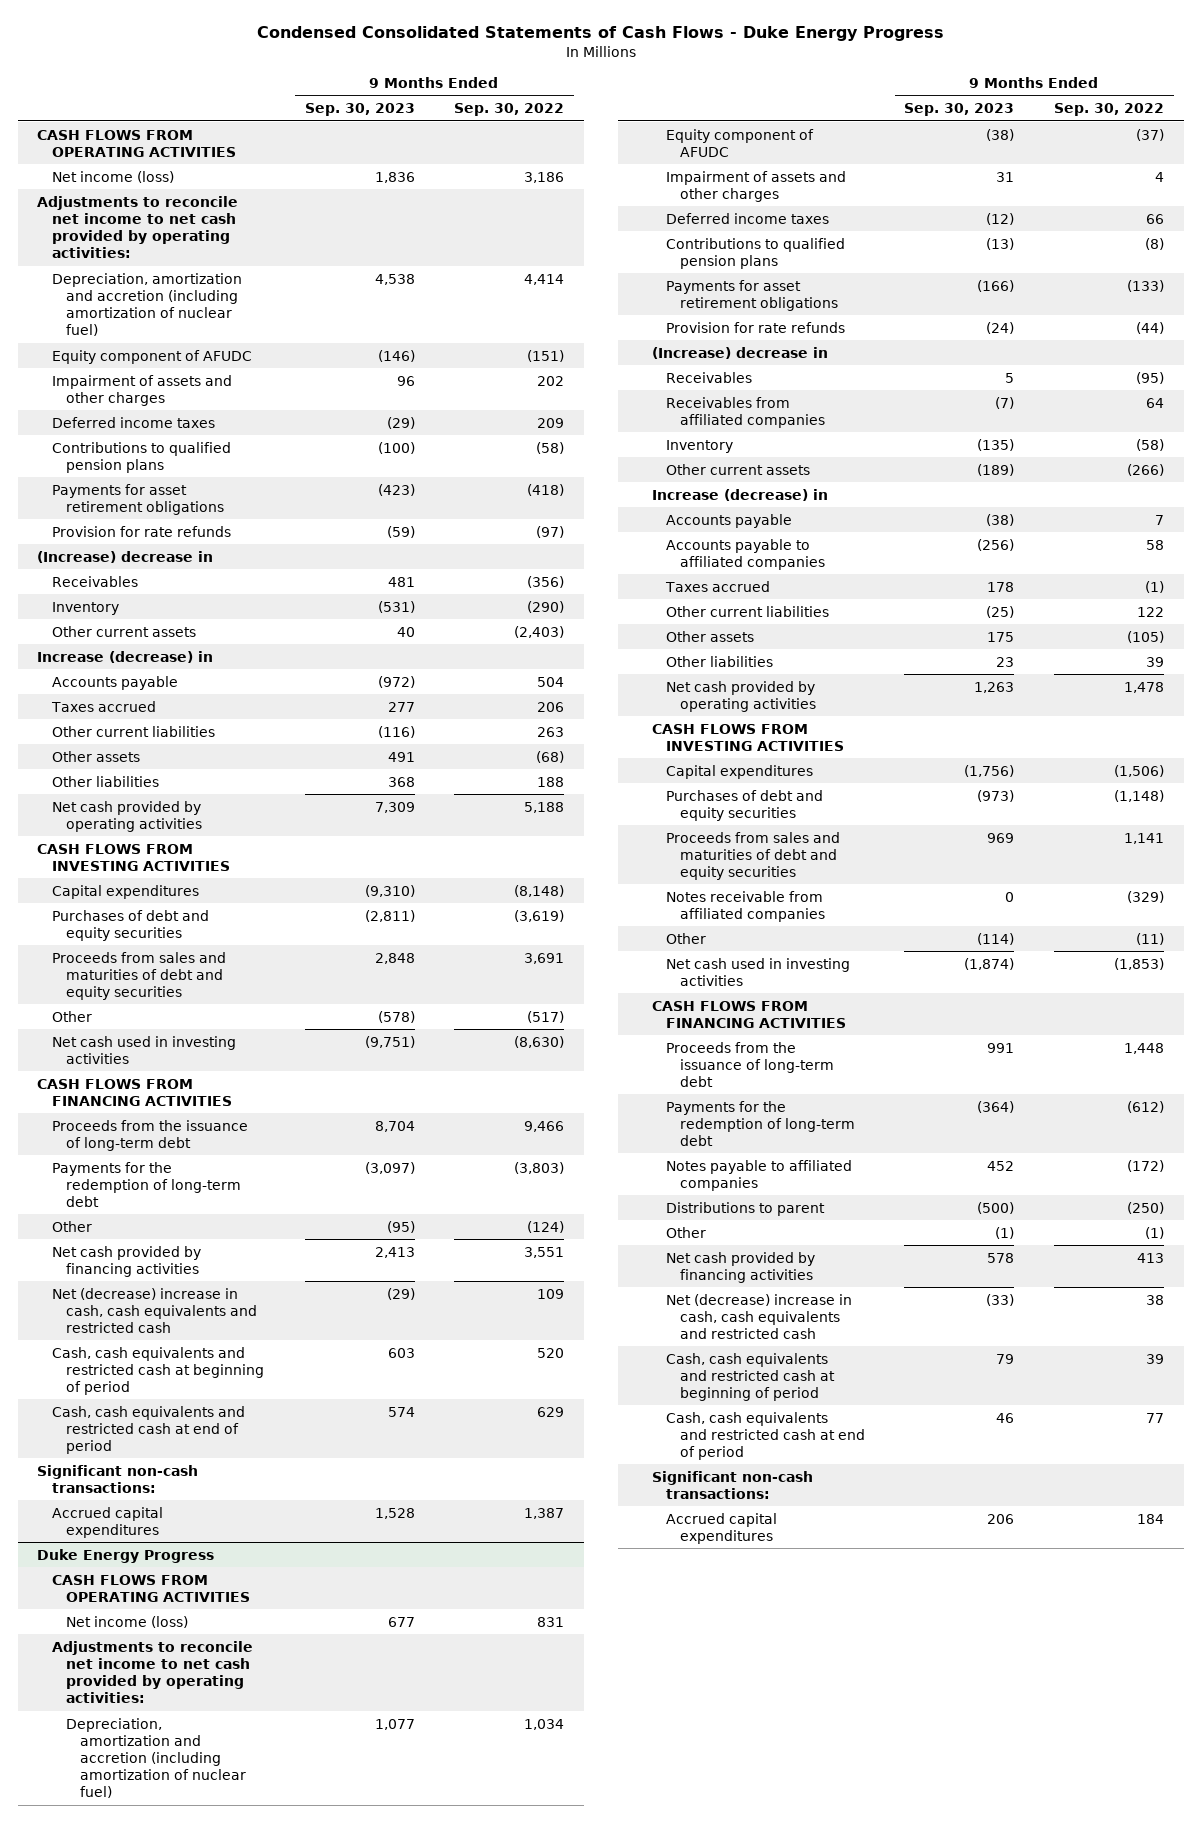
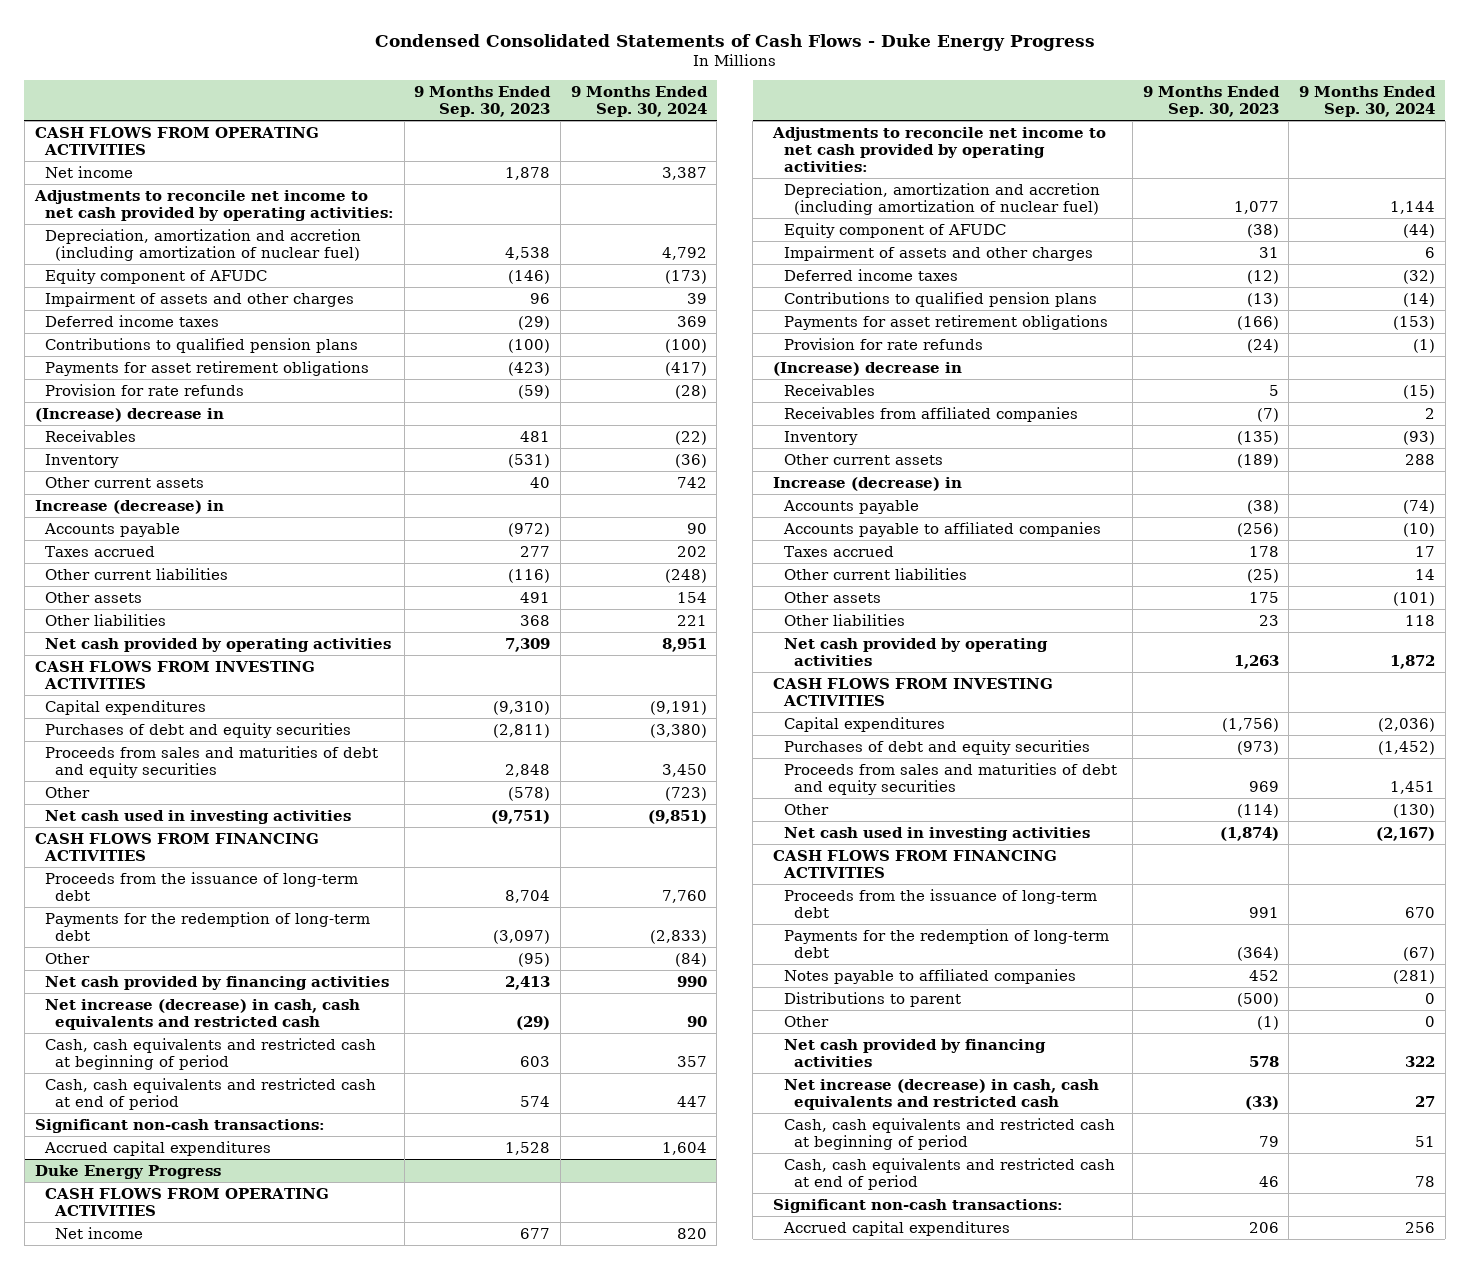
- | 9 Months Ended Sep. 30, 2023 | 9 Months Ended Sep. 30, 2022
+ | 9 Months Ended Sep. 30, 2023 | 9 Months Ended Sep. 30, 2024
- Net income (loss) | 1,836 | 3,186
+ Net income | 1,878 | 3,387
- Net (decrease) increase in cash, cash equivalents and restricted cash | (29) | 109
+ Net increase (decrease) in cash, cash equivalents and restricted cash | (29) | 90
@ Duke Energy Progress
- Net income (loss) | 677 | 831
+ Net income | 677 | 820
- Notes receivable from affiliated companies | 0 | (329)
- Net (decrease) increase in cash, cash equivalents and restricted cash | (33) | 38
+ Net increase (decrease) in cash, cash equivalents and restricted cash | (33) | 27

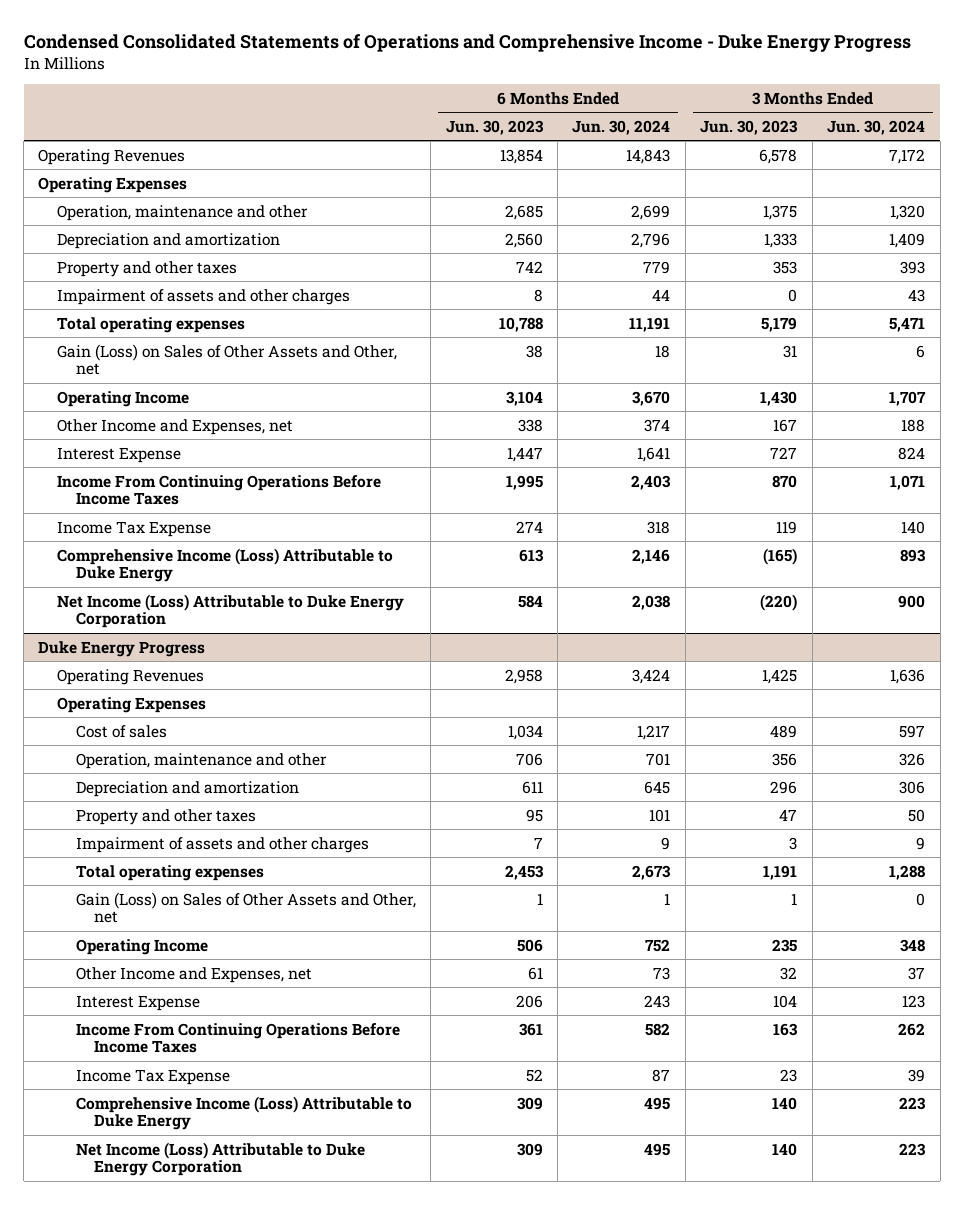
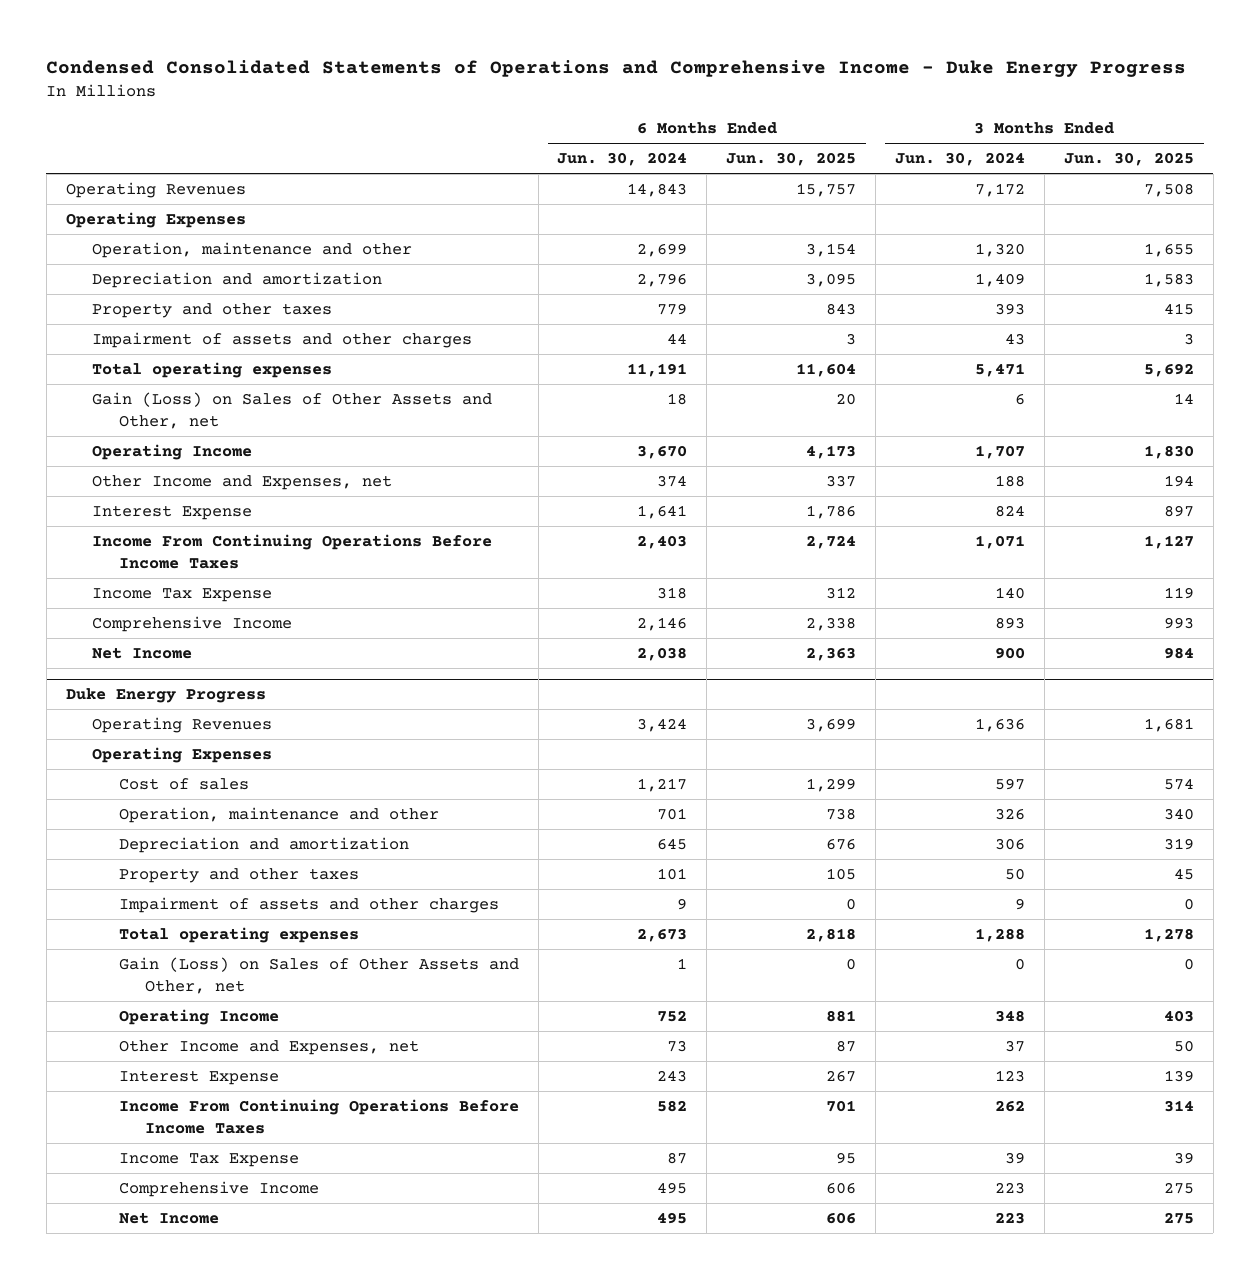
- | 6 Months Ended Jun. 30, 2023 | 6 Months Ended Jun. 30, 2024 | 3 Months Ended Jun. 30, 2023 | 3 Months Ended Jun. 30, 2024
+ | 6 Months Ended Jun. 30, 2024 | 6 Months Ended Jun. 30, 2025 | 3 Months Ended Jun. 30, 2024 | 3 Months Ended Jun. 30, 2025
- Comprehensive Income (Loss) Attributable to Duke Energy | 613 | 2,146 | (165) | 893
- Net Income (Loss) Attributable to Duke Energy Corporation | 584 | 2,038 | (220) | 900
+ Comprehensive Income | 2,146 | 2,338 | 893 | 993
+ Net Income | 2,038 | 2,363 | 900 | 984
@ Duke Energy Progress
- Comprehensive Income (Loss) Attributable to Duke Energy | 309 | 495 | 140 | 223
- Net Income (Loss) Attributable to Duke Energy Corporation | 309 | 495 | 140 | 223
+ Comprehensive Income | 495 | 606 | 223 | 275
+ Net Income | 495 | 606 | 223 | 275

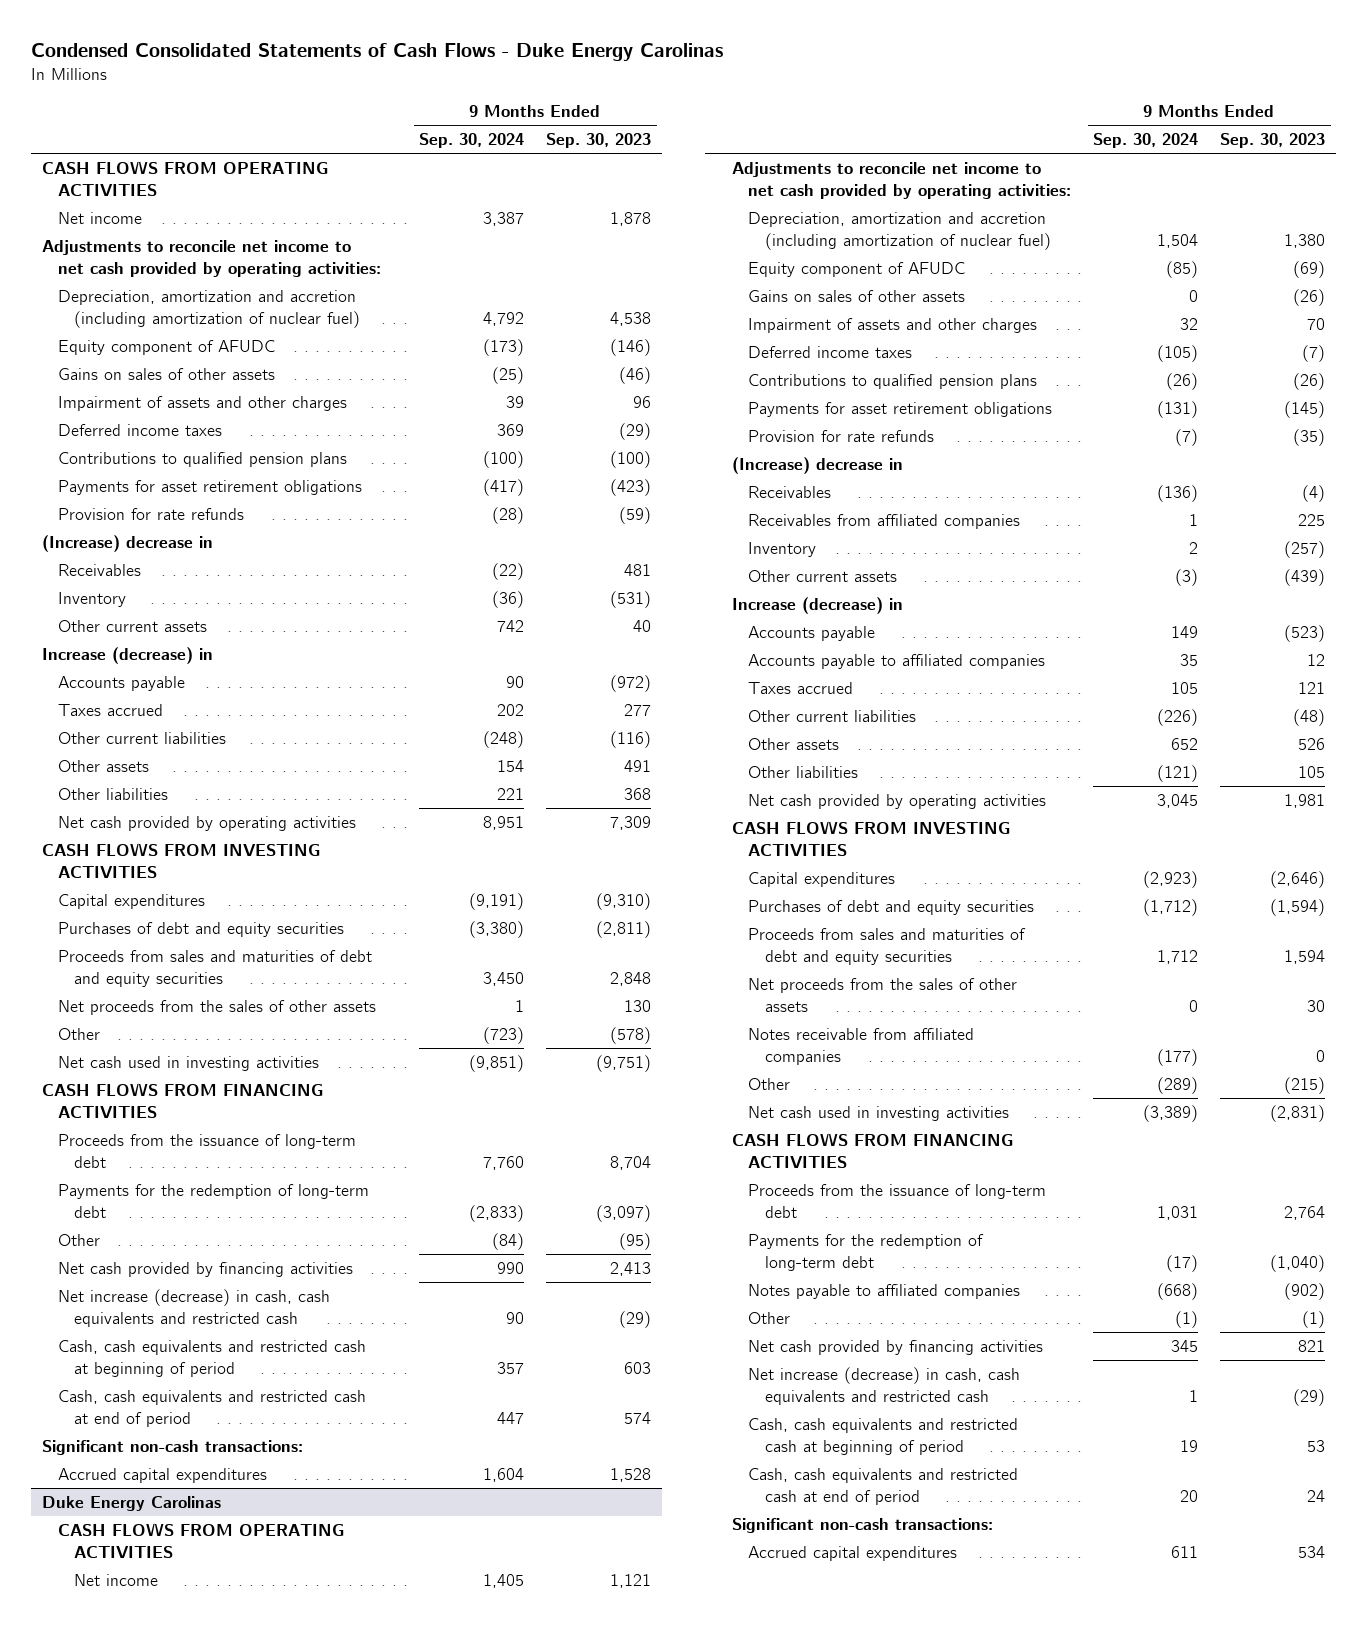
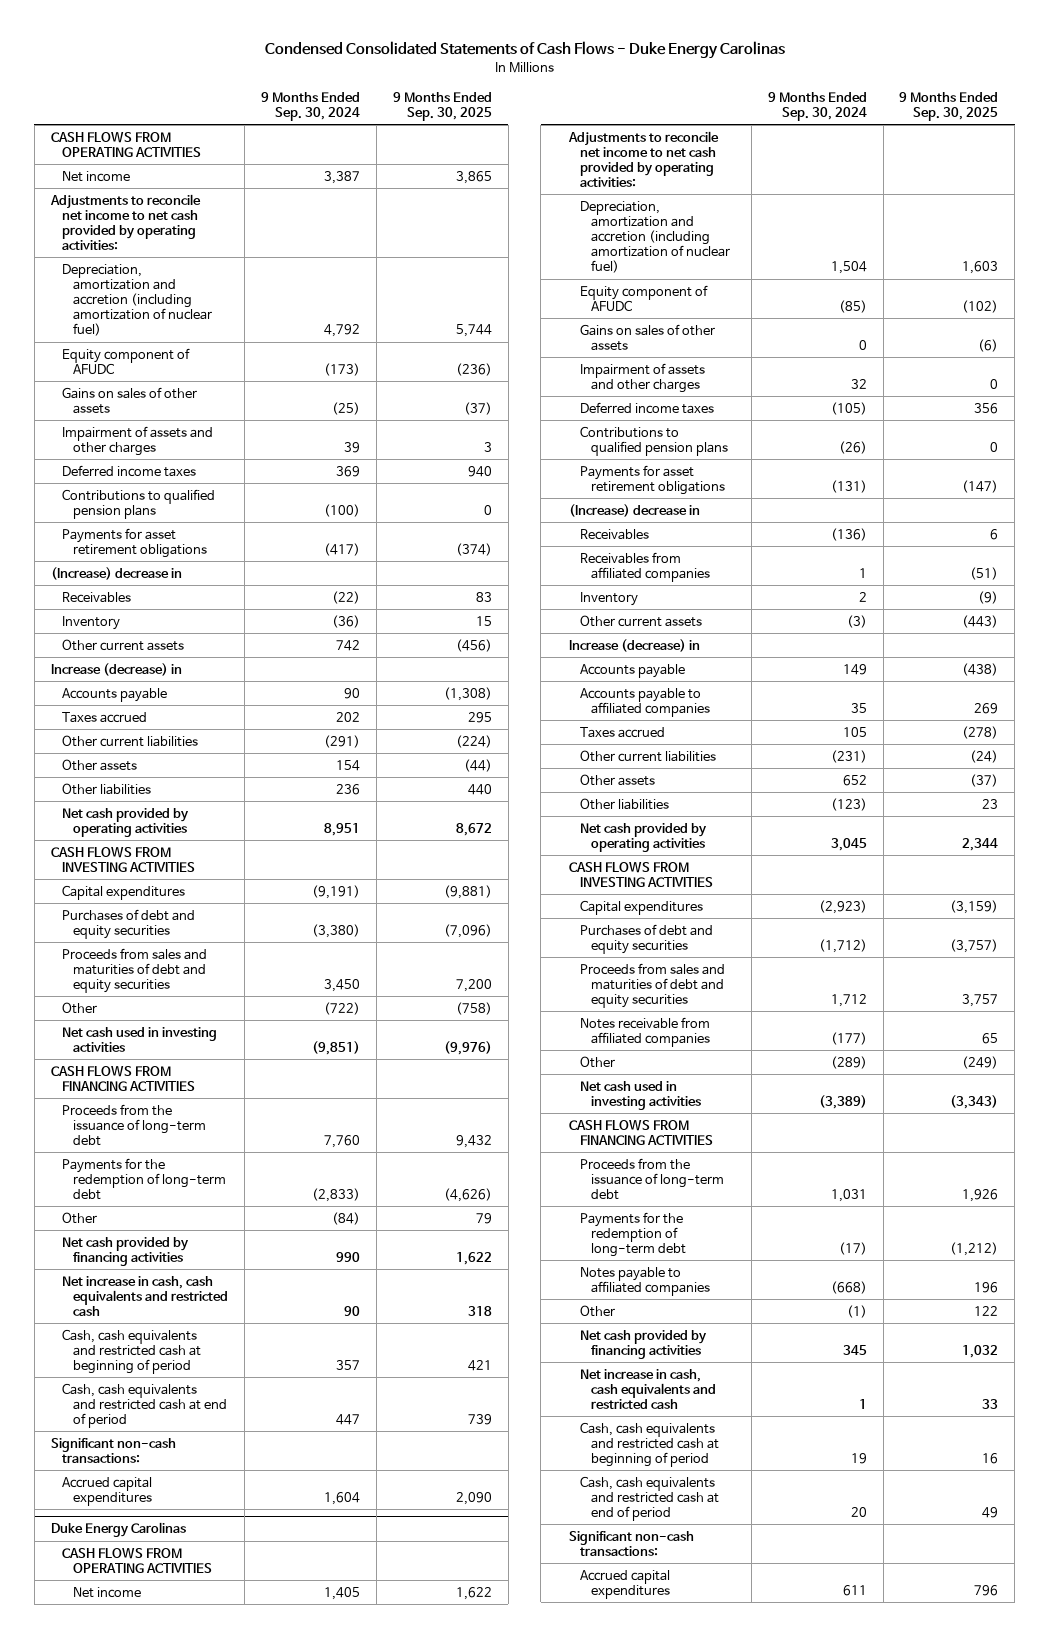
- | 9 Months Ended Sep. 30, 2024 | 9 Months Ended Sep. 30, 2023
+ | 9 Months Ended Sep. 30, 2024 | 9 Months Ended Sep. 30, 2025
- Provision for rate refunds | (28) | (59)
- Other current liabilities | (248) | (116)
+ Other current liabilities | (291) | (224)
- Other liabilities | 221 | 368
+ Other liabilities | 236 | 440
- Net proceeds from the sales of other assets | 1 | 130
- Other | (723) | (578)
+ Other | (722) | (758)
- Net increase (decrease) in cash, cash equivalents and restricted cash | 90 | (29)
+ Net increase in cash, cash equivalents and restricted cash | 90 | 318
@ Duke Energy Carolinas
- Provision for rate refunds | (7) | (35)
- Other current liabilities | (226) | (48)
+ Other current liabilities | (231) | (24)
- Other liabilities | (121) | 105
+ Other liabilities | (123) | 23
- Net proceeds from the sales of other assets | 0 | 30
- Net increase (decrease) in cash, cash equivalents and restricted cash | 1 | (29)
+ Net increase in cash, cash equivalents and restricted cash | 1 | 33

